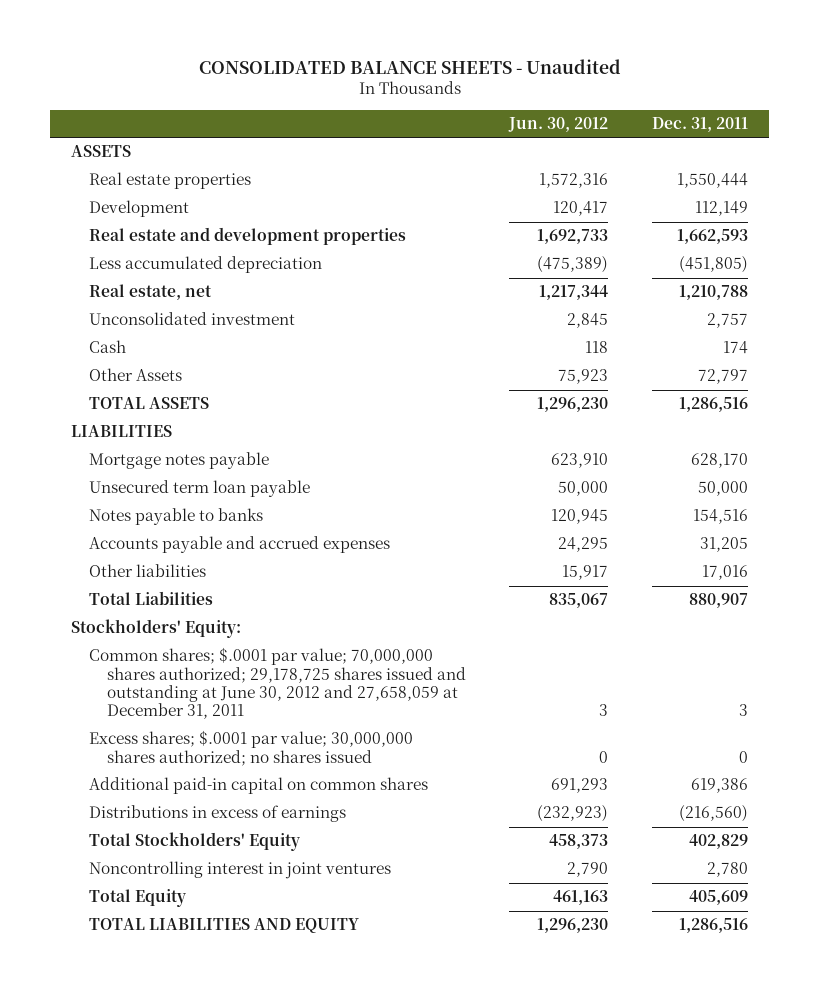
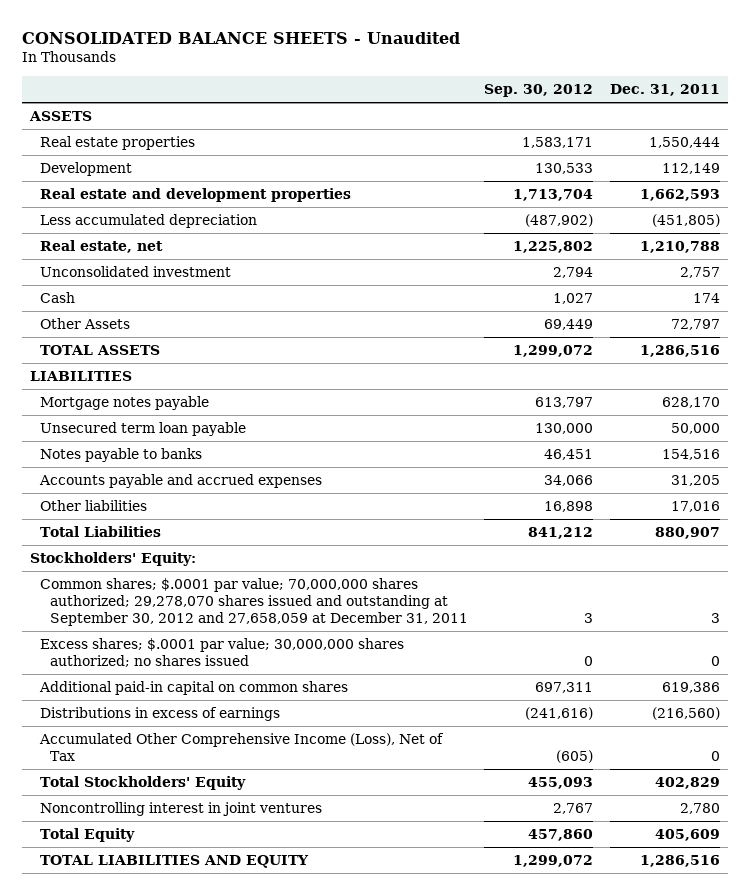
- | Jun. 30, 2012 | Dec. 31, 2011
+ | Sep. 30, 2012 | Dec. 31, 2011
- Common shares; $.0001 par value; 70,000,000 shares authorized; 29,178,725 shares issued and outstanding at June 30, 2012 and 27,658,059 at December 31, 2011 | 3 | 3
+ Common shares; $.0001 par value; 70,000,000 shares authorized; 29,278,070 shares issued and outstanding at September 30, 2012 and 27,658,059 at December 31, 2011 | 3 | 3
+ Accumulated Other Comprehensive Income (Loss), Net of Tax | (605) | 0

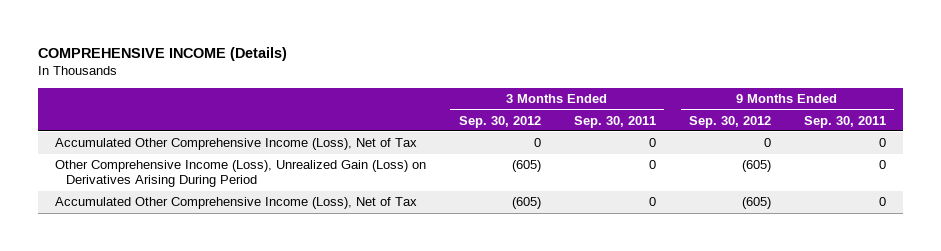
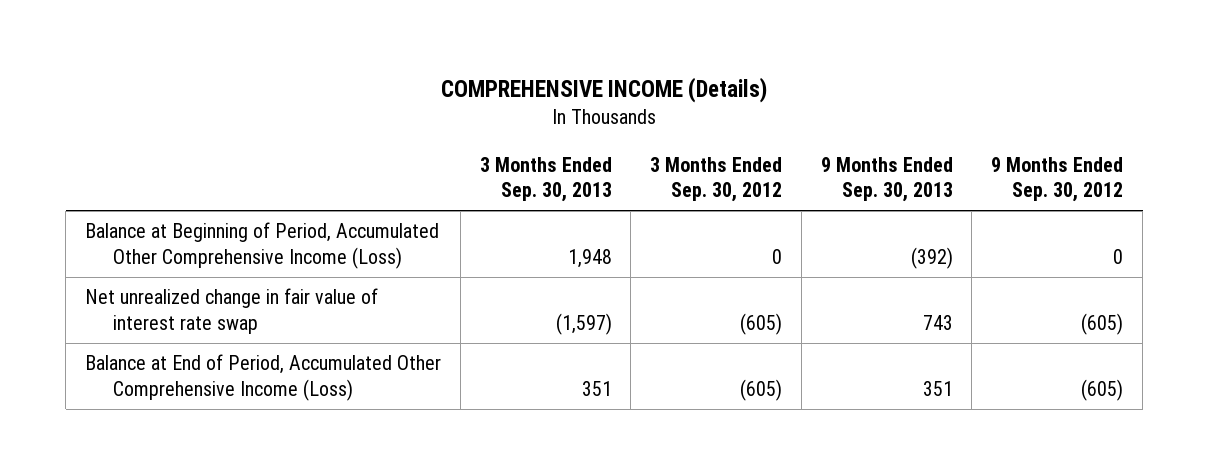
- | 3 Months Ended Sep. 30, 2012 | 3 Months Ended Sep. 30, 2011 | 9 Months Ended Sep. 30, 2012 | 9 Months Ended Sep. 30, 2011
+ | 3 Months Ended Sep. 30, 2013 | 3 Months Ended Sep. 30, 2012 | 9 Months Ended Sep. 30, 2013 | 9 Months Ended Sep. 30, 2012
- Accumulated Other Comprehensive Income (Loss), Net of Tax | 0 | 0 | 0 | 0
- Other Comprehensive Income (Loss), Unrealized Gain (Loss) on Derivatives Arising During Period | (605) | 0 | (605) | 0
- Accumulated Other Comprehensive Income (Loss), Net of Tax | (605) | 0 | (605) | 0
+ Balance at Beginning of Period, Accumulated Other Comprehensive Income (Loss) | 1,948 | 0 | (392) | 0
+ Net unrealized change in fair value of interest rate swap | (1,597) | (605) | 743 | (605)
+ Balance at End of Period, Accumulated Other Comprehensive Income (Loss) | 351 | (605) | 351 | (605)

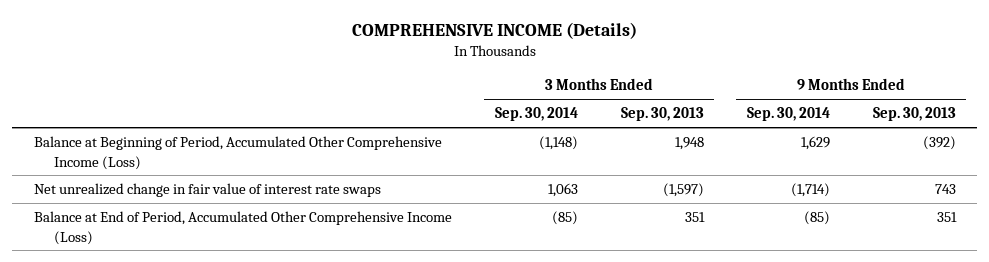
- | 3 Months Ended Sep. 30, 2013 | 3 Months Ended Sep. 30, 2012 | 9 Months Ended Sep. 30, 2013 | 9 Months Ended Sep. 30, 2012
+ | 3 Months Ended Sep. 30, 2014 | 3 Months Ended Sep. 30, 2013 | 9 Months Ended Sep. 30, 2014 | 9 Months Ended Sep. 30, 2013
- Net unrealized change in fair value of interest rate swap | (1,597) | (605) | 743 | (605)
+ Net unrealized change in fair value of interest rate swaps | 1,063 | (1,597) | (1,714) | 743

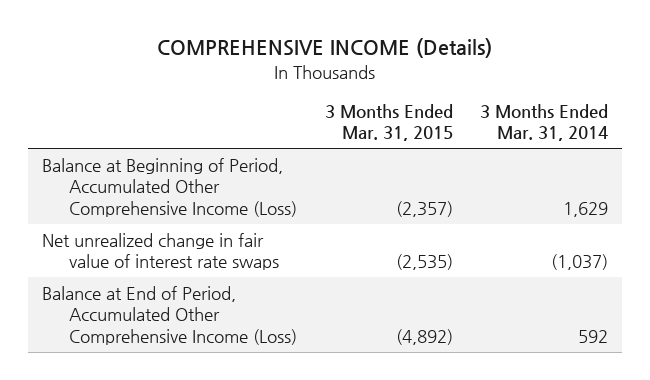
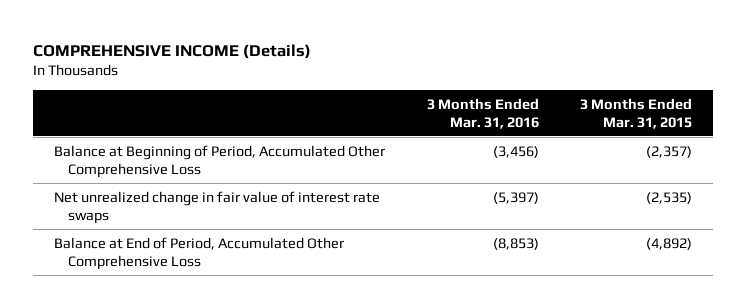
- | 3 Months Ended Mar. 31, 2015 | 3 Months Ended Mar. 31, 2014
+ | 3 Months Ended Mar. 31, 2016 | 3 Months Ended Mar. 31, 2015
- Balance at Beginning of Period, Accumulated Other Comprehensive Income (Loss) | (2,357) | 1,629
+ Balance at Beginning of Period, Accumulated Other Comprehensive Loss | (3,456) | (2,357)
- Balance at End of Period, Accumulated Other Comprehensive Income (Loss) | (4,892) | 592
+ Balance at End of Period, Accumulated Other Comprehensive Loss | (8,853) | (4,892)

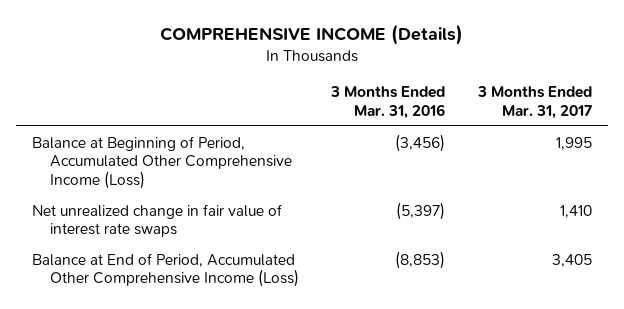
- | 3 Months Ended Mar. 31, 2016 | 3 Months Ended Mar. 31, 2015
+ | 3 Months Ended Mar. 31, 2016 | 3 Months Ended Mar. 31, 2017
- Balance at Beginning of Period, Accumulated Other Comprehensive Loss | (3,456) | (2,357)
+ Balance at Beginning of Period, Accumulated Other Comprehensive Income (Loss) | (3,456) | 1,995
- Balance at End of Period, Accumulated Other Comprehensive Loss | (8,853) | (4,892)
+ Balance at End of Period, Accumulated Other Comprehensive Income (Loss) | (8,853) | 3,405

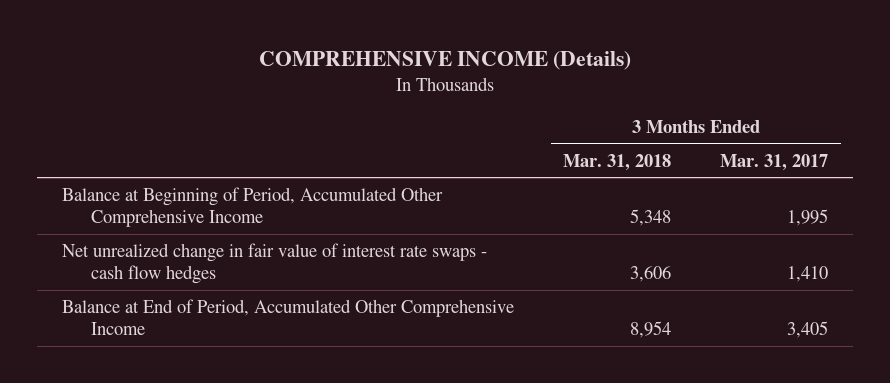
- | 3 Months Ended Mar. 31, 2016 | 3 Months Ended Mar. 31, 2017
+ | 3 Months Ended Mar. 31, 2018 | 3 Months Ended Mar. 31, 2017
- Balance at Beginning of Period, Accumulated Other Comprehensive Income (Loss) | (3,456) | 1,995
- Net unrealized change in fair value of interest rate swaps | (5,397) | 1,410
- Balance at End of Period, Accumulated Other Comprehensive Income (Loss) | (8,853) | 3,405
+ Balance at Beginning of Period, Accumulated Other Comprehensive Income | 5,348 | 1,995
+ Net unrealized change in fair value of interest rate swaps - cash flow hedges | 3,606 | 1,410
+ Balance at End of Period, Accumulated Other Comprehensive Income | 8,954 | 3,405

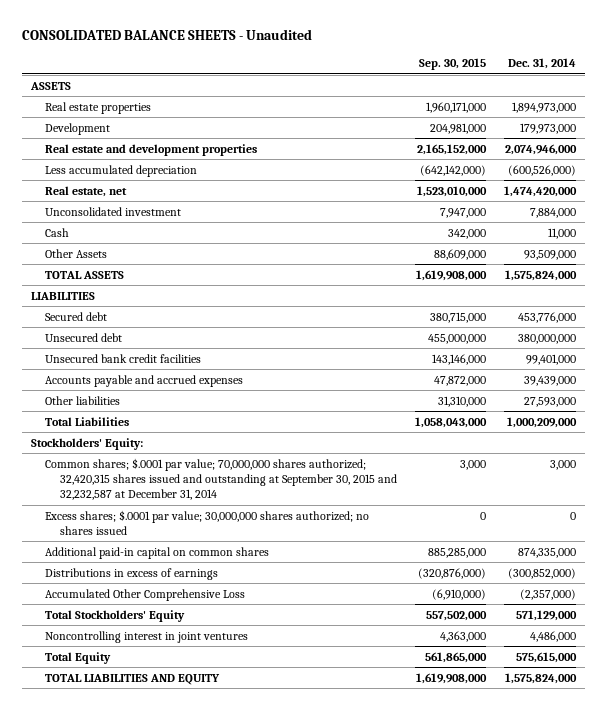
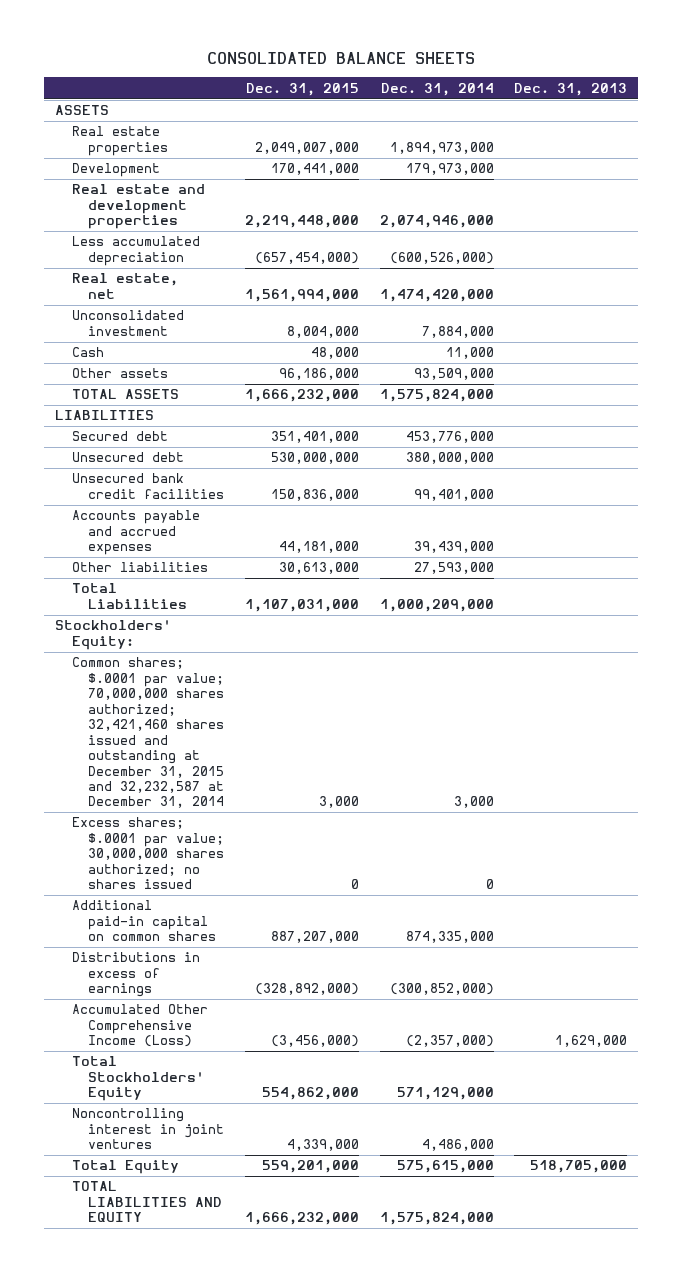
- CONSOLIDATED BALANCE SHEETS - Unaudited
+ CONSOLIDATED BALANCE SHEETS
- | Sep. 30, 2015 | Dec. 31, 2014
+ | Dec. 31, 2015 | Dec. 31, 2014 | Dec. 31, 2013
- Other Assets | 88,609,000 | 93,509,000
+ Other assets | 96,186,000 | 93,509,000 |
- Common shares; $.0001 par value; 70,000,000 shares authorized; 32,420,315 shares issued and outstanding at September 30, 2015 and 32,232,587 at December 31, 2014 | 3,000 | 3,000
+ Common shares; $.0001 par value; 70,000,000 shares authorized; 32,421,460 shares issued and outstanding at December 31, 2015 and 32,232,587 at December 31, 2014 | 3,000 | 3,000 |
- Accumulated Other Comprehensive Loss | (6,910,000) | (2,357,000)
+ Accumulated Other Comprehensive Income (Loss) | (3,456,000) | (2,357,000) | 1,629,000

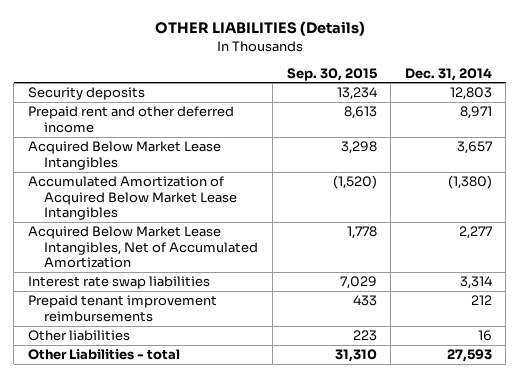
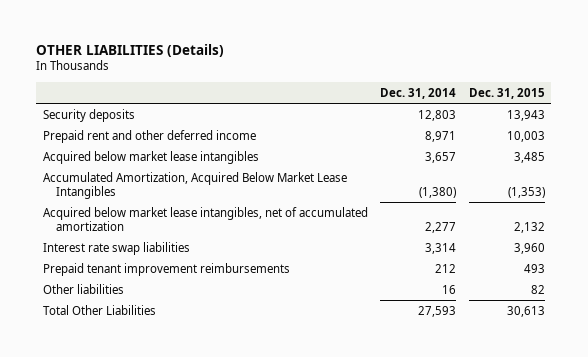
- | Sep. 30, 2015 | Dec. 31, 2014
+ | Dec. 31, 2014 | Dec. 31, 2015
- Acquired Below Market Lease Intangibles | 3,298 | 3,657
- Accumulated Amortization of Acquired Below Market Lease Intangibles | (1,520) | (1,380)
- Acquired Below Market Lease Intangibles, Net of Accumulated Amortization | 1,778 | 2,277
+ Acquired below market lease intangibles | 3,657 | 3,485
+ Accumulated Amortization, Acquired Below Market Lease Intangibles | (1,380) | (1,353)
+ Acquired below market lease intangibles, net of accumulated amortization | 2,277 | 2,132
- Other Liabilities - total | 31,310 | 27,593
+ Total Other Liabilities | 27,593 | 30,613

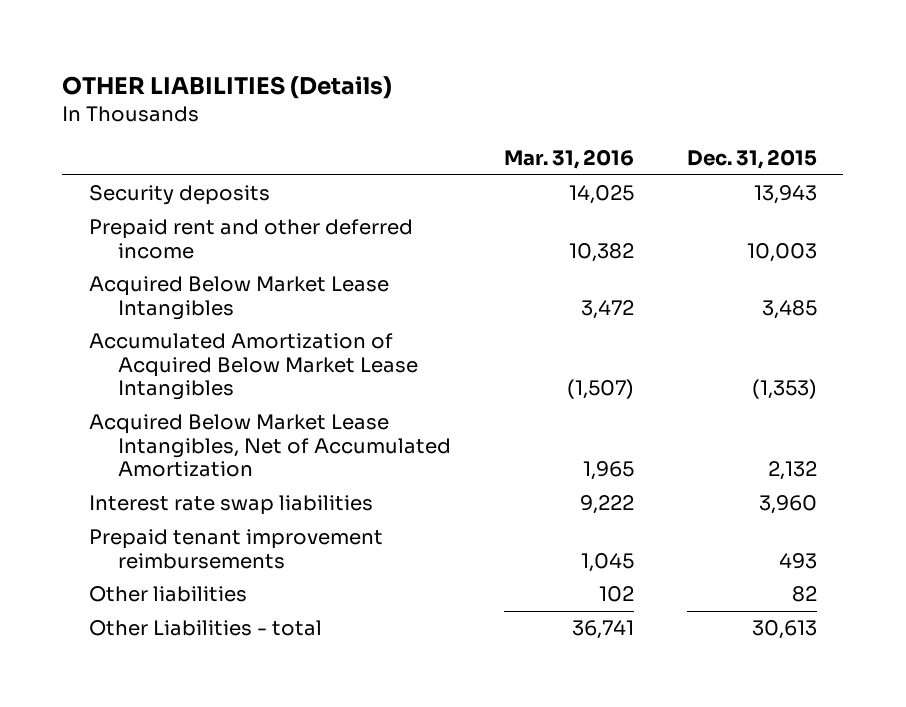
- | Dec. 31, 2014 | Dec. 31, 2015
+ | Mar. 31, 2016 | Dec. 31, 2015
- Acquired below market lease intangibles | 3,657 | 3,485
- Accumulated Amortization, Acquired Below Market Lease Intangibles | (1,380) | (1,353)
- Acquired below market lease intangibles, net of accumulated amortization | 2,277 | 2,132
+ Acquired Below Market Lease Intangibles | 3,472 | 3,485
+ Accumulated Amortization of Acquired Below Market Lease Intangibles | (1,507) | (1,353)
+ Acquired Below Market Lease Intangibles, Net of Accumulated Amortization | 1,965 | 2,132
- Total Other Liabilities | 27,593 | 30,613
+ Other Liabilities - total | 36,741 | 30,613

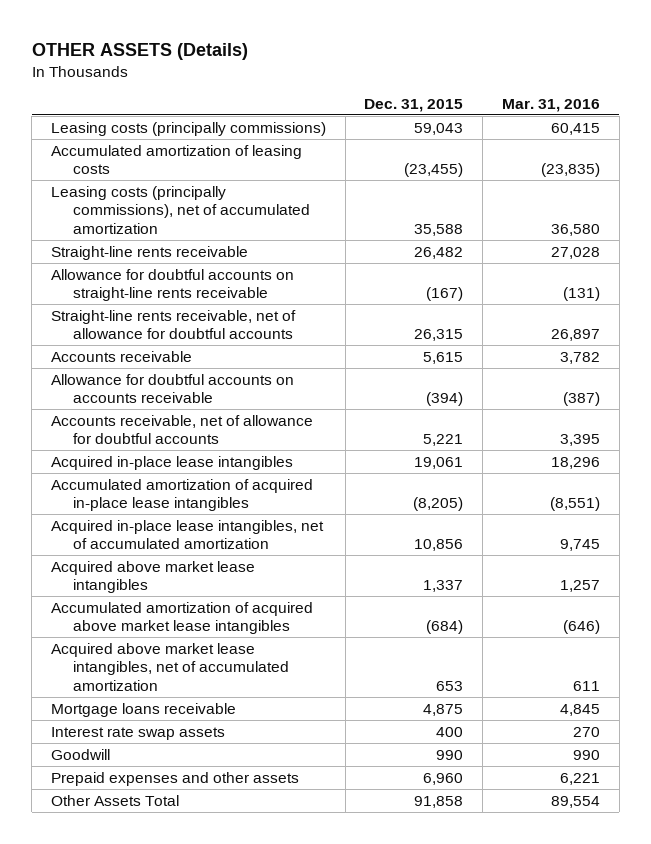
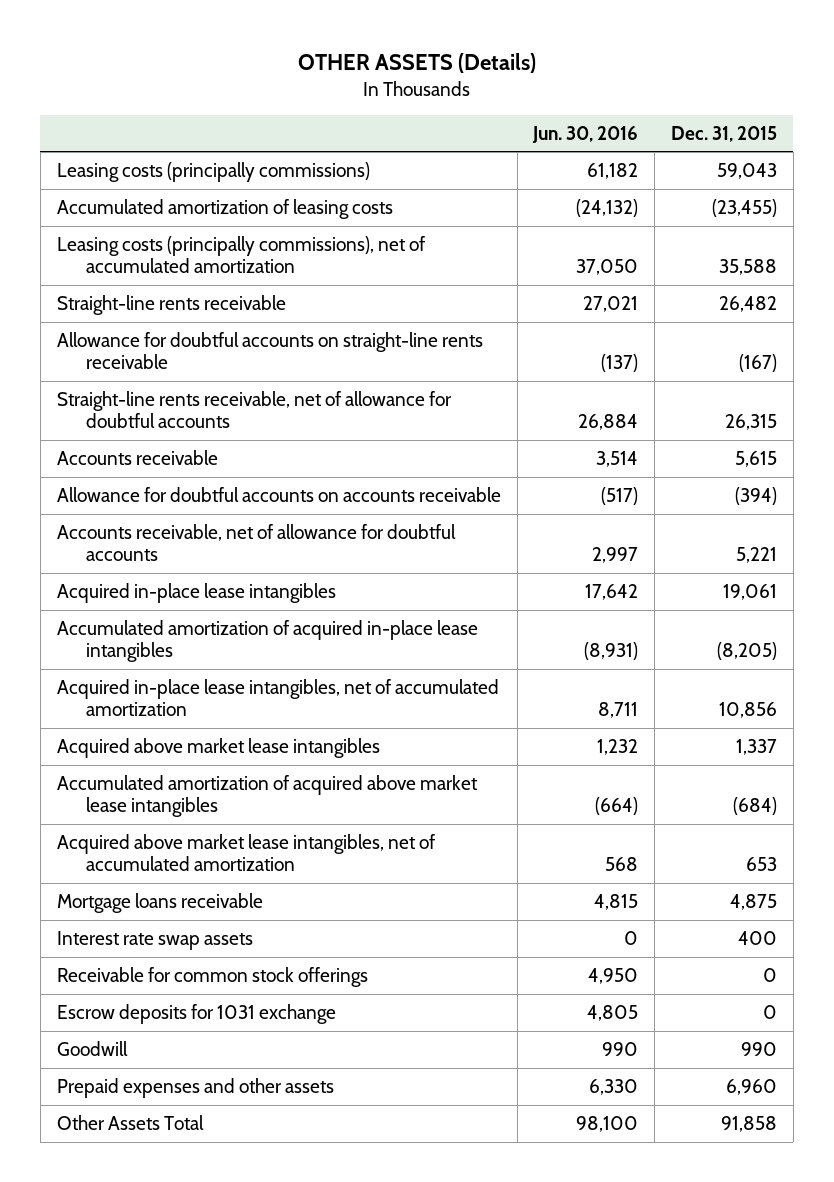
- | Dec. 31, 2015 | Mar. 31, 2016
+ | Jun. 30, 2016 | Dec. 31, 2015
+ Receivable for common stock offerings | 4,950 | 0
+ Escrow deposits for 1031 exchange | 4,805 | 0

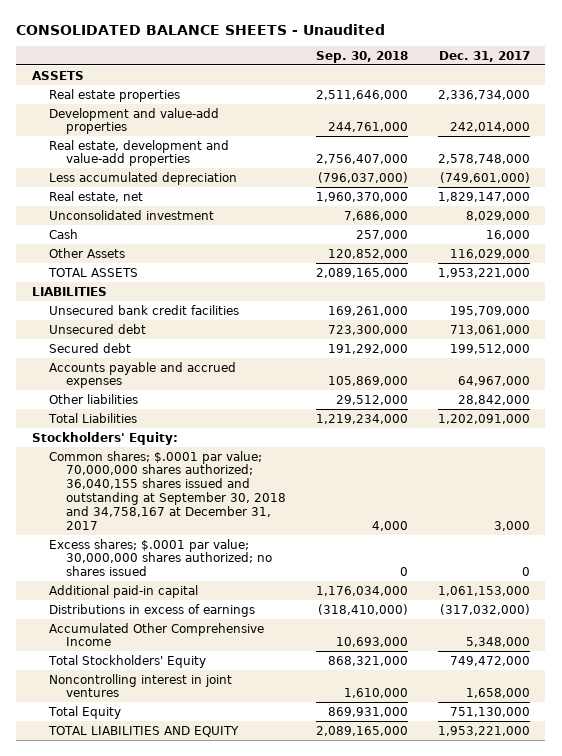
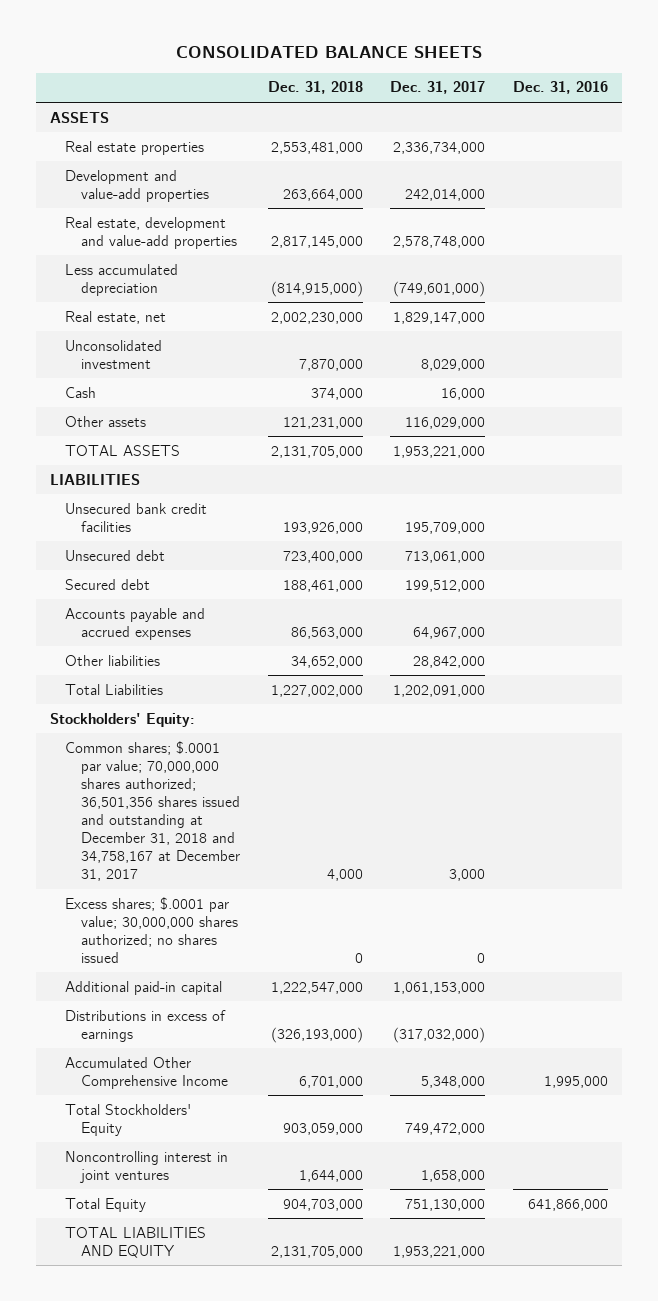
- CONSOLIDATED BALANCE SHEETS - Unaudited
+ CONSOLIDATED BALANCE SHEETS
- | Sep. 30, 2018 | Dec. 31, 2017
+ | Dec. 31, 2018 | Dec. 31, 2017 | Dec. 31, 2016
- Other Assets | 120,852,000 | 116,029,000
+ Other assets | 121,231,000 | 116,029,000 |
- Common shares; $.0001 par value; 70,000,000 shares authorized; 36,040,155 shares issued and outstanding at September 30, 2018 and 34,758,167 at December 31, 2017 | 4,000 | 3,000
+ Common shares; $.0001 par value; 70,000,000 shares authorized; 36,501,356 shares issued and outstanding at December 31, 2018 and 34,758,167 at December 31, 2017 | 4,000 | 3,000 |

